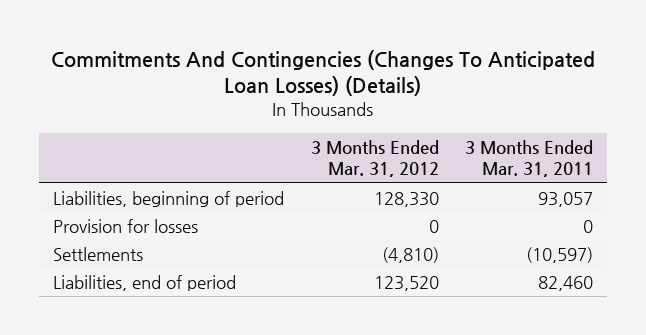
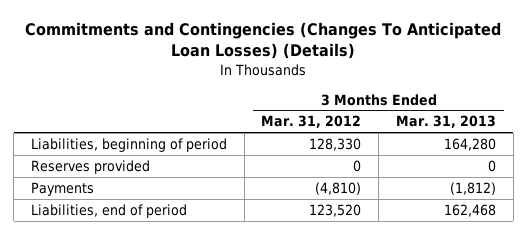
- Commitments And Contingencies (Changes To Anticipated Loan Losses) (Details)
+ Commitments and Contingencies (Changes To Anticipated Loan Losses) (Details)
- | 3 Months Ended Mar. 31, 2012 | 3 Months Ended Mar. 31, 2011
+ | 3 Months Ended Mar. 31, 2012 | 3 Months Ended Mar. 31, 2013
- Provision for losses | 0 | 0
- Settlements | (4,810) | (10,597)
+ Reserves provided | 0 | 0
+ Payments | (4,810) | (1,812)

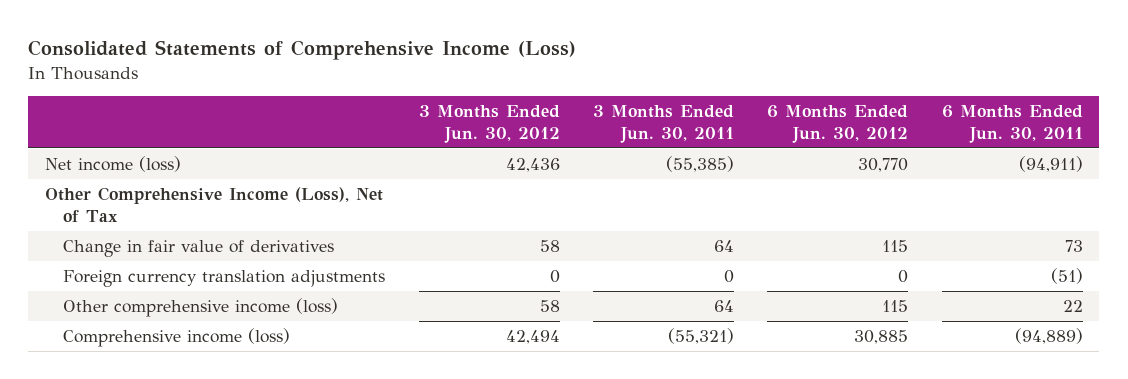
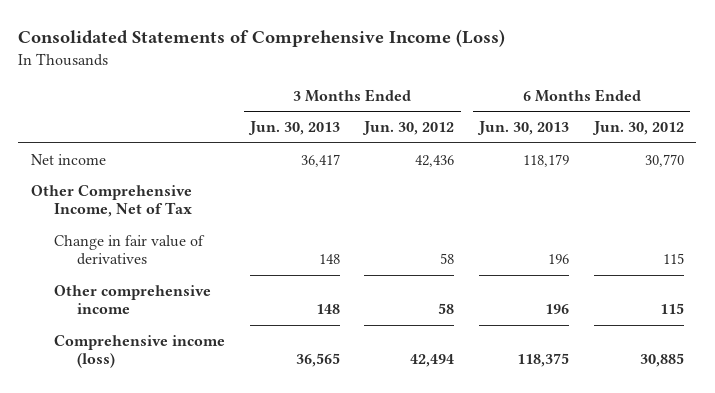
- | 3 Months Ended Jun. 30, 2012 | 3 Months Ended Jun. 30, 2011 | 6 Months Ended Jun. 30, 2012 | 6 Months Ended Jun. 30, 2011
+ | 3 Months Ended Jun. 30, 2013 | 3 Months Ended Jun. 30, 2012 | 6 Months Ended Jun. 30, 2013 | 6 Months Ended Jun. 30, 2012
- Net income (loss) | 42,436 | (55,385) | 30,770 | (94,911)
- Other Comprehensive Income (Loss), Net of Tax
+ Net income | 36,417 | 42,436 | 118,179 | 30,770
+ Other Comprehensive Income, Net of Tax
- Foreign currency translation adjustments | 0 | 0 | 0 | (51)
- Other comprehensive income (loss) | 58 | 64 | 115 | 22
+ Other comprehensive income | 148 | 58 | 196 | 115

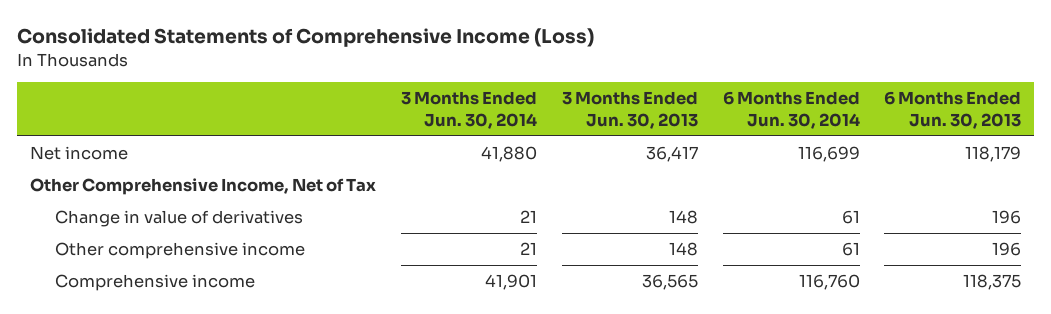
- | 3 Months Ended Jun. 30, 2013 | 3 Months Ended Jun. 30, 2012 | 6 Months Ended Jun. 30, 2013 | 6 Months Ended Jun. 30, 2012
+ | 3 Months Ended Jun. 30, 2014 | 3 Months Ended Jun. 30, 2013 | 6 Months Ended Jun. 30, 2014 | 6 Months Ended Jun. 30, 2013
- Change in fair value of derivatives | 148 | 58 | 196 | 115
+ Change in value of derivatives | 21 | 148 | 61 | 196
- Comprehensive income (loss) | 36,565 | 42,494 | 118,375 | 30,885
+ Comprehensive income | 41,901 | 36,565 | 116,760 | 118,375

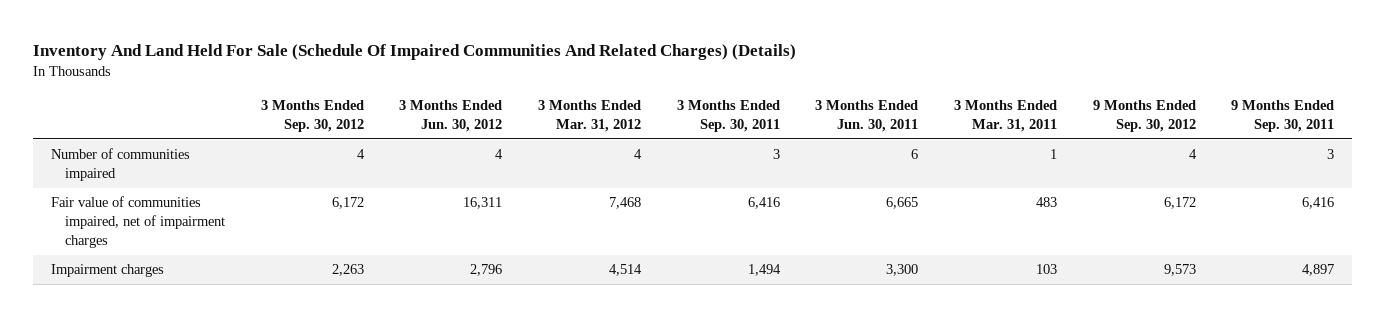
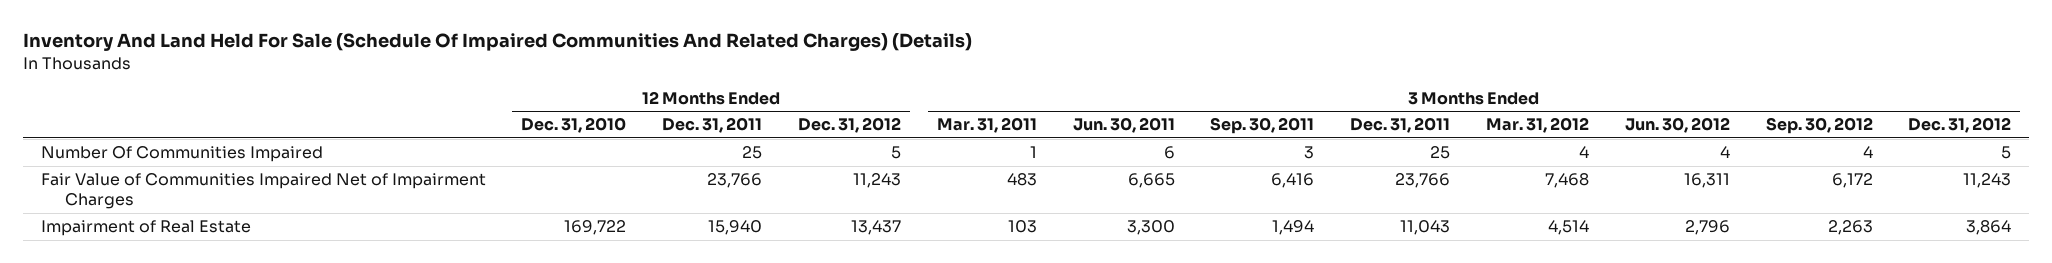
- | 3 Months Ended Sep. 30, 2012 | 3 Months Ended Jun. 30, 2012 | 3 Months Ended Mar. 31, 2012 | 3 Months Ended Sep. 30, 2011 | 3 Months Ended Jun. 30, 2011 | 3 Months Ended Mar. 31, 2011 | 9 Months Ended Sep. 30, 2012 | 9 Months Ended Sep. 30, 2011
+ | 12 Months Ended Dec. 31, 2010 | 12 Months Ended Dec. 31, 2011 | 12 Months Ended Dec. 31, 2012 | 3 Months Ended Mar. 31, 2011 | 3 Months Ended Jun. 30, 2011 | 3 Months Ended Sep. 30, 2011 | 3 Months Ended Dec. 31, 2011 | 3 Months Ended Mar. 31, 2012 | 3 Months Ended Jun. 30, 2012 | 3 Months Ended Sep. 30, 2012 | 3 Months Ended Dec. 31, 2012
- Number of communities impaired | 4 | 4 | 4 | 3 | 6 | 1 | 4 | 3
- Fair value of communities impaired, net of impairment charges | 6,172 | 16,311 | 7,468 | 6,416 | 6,665 | 483 | 6,172 | 6,416
- Impairment charges | 2,263 | 2,796 | 4,514 | 1,494 | 3,300 | 103 | 9,573 | 4,897
+ Number Of Communities Impaired | | 25 | 5 | 1 | 6 | 3 | 25 | 4 | 4 | 4 | 5
+ Fair Value of Communities Impaired Net of Impairment Charges | | 23,766 | 11,243 | 483 | 6,665 | 6,416 | 23,766 | 7,468 | 16,311 | 6,172 | 11,243
+ Impairment of Real Estate | 169,722 | 15,940 | 13,437 | 103 | 3,300 | 1,494 | 11,043 | 4,514 | 2,796 | 2,263 | 3,864

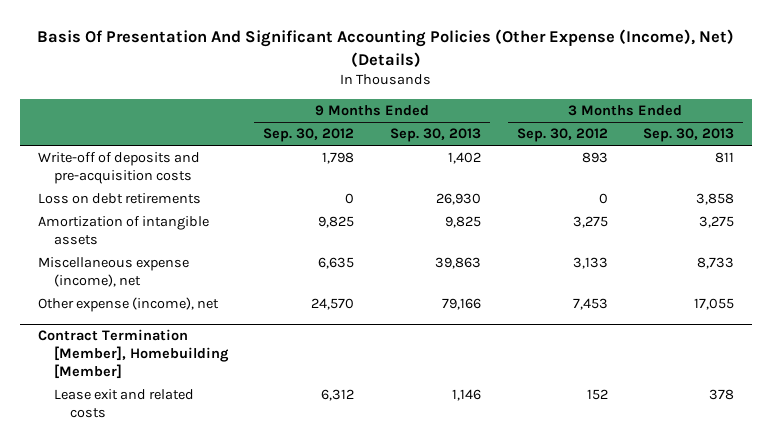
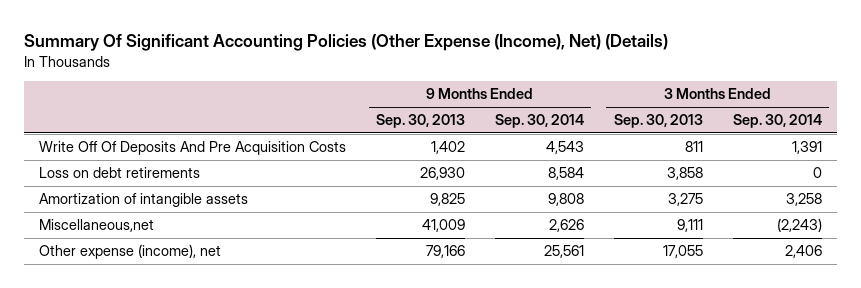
- Basis Of Presentation And Significant Accounting Policies (Other Expense (Income), Net) (Details)
+ Summary Of Significant Accounting Policies (Other Expense (Income), Net) (Details)
- | 9 Months Ended Sep. 30, 2012 | 9 Months Ended Sep. 30, 2013 | 3 Months Ended Sep. 30, 2012 | 3 Months Ended Sep. 30, 2013
+ | 9 Months Ended Sep. 30, 2013 | 9 Months Ended Sep. 30, 2014 | 3 Months Ended Sep. 30, 2013 | 3 Months Ended Sep. 30, 2014
- Write-off of deposits and pre-acquisition costs | 1,798 | 1,402 | 893 | 811
+ Write Off Of Deposits And Pre Acquisition Costs | 1,402 | 4,543 | 811 | 1,391
- Miscellaneous expense (income), net | 6,635 | 39,863 | 3,133 | 8,733
+ Miscellaneous,net | 41,009 | 2,626 | 9,111 | (2,243)
- Contract Termination [Member], Homebuilding [Member]
- Lease exit and related costs | 6,312 | 1,146 | 152 | 378

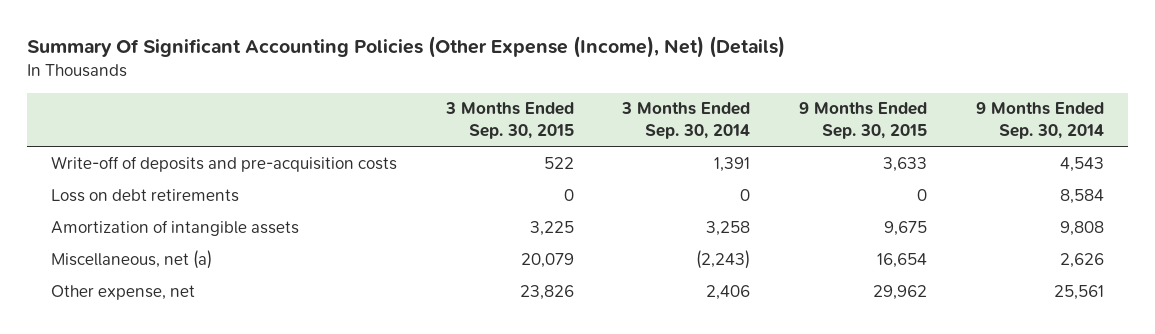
- | 9 Months Ended Sep. 30, 2013 | 9 Months Ended Sep. 30, 2014 | 3 Months Ended Sep. 30, 2013 | 3 Months Ended Sep. 30, 2014
+ | 3 Months Ended Sep. 30, 2015 | 3 Months Ended Sep. 30, 2014 | 9 Months Ended Sep. 30, 2015 | 9 Months Ended Sep. 30, 2014
- Write Off Of Deposits And Pre Acquisition Costs | 1,402 | 4,543 | 811 | 1,391
+ Write-off of deposits and pre-acquisition costs | 522 | 1,391 | 3,633 | 4,543
- Miscellaneous,net | 41,009 | 2,626 | 9,111 | (2,243)
- Other expense (income), net | 79,166 | 25,561 | 17,055 | 2,406
+ Miscellaneous, net (a) | 20,079 | (2,243) | 16,654 | 2,626
+ Other expense, net | 23,826 | 2,406 | 29,962 | 25,561

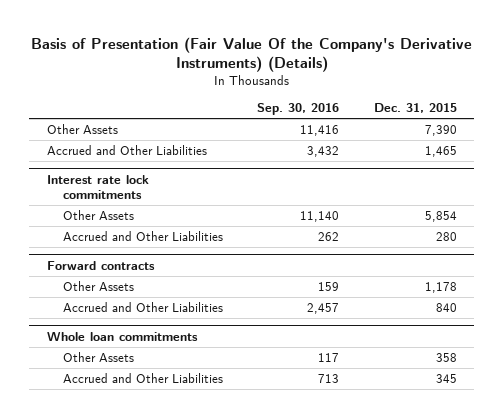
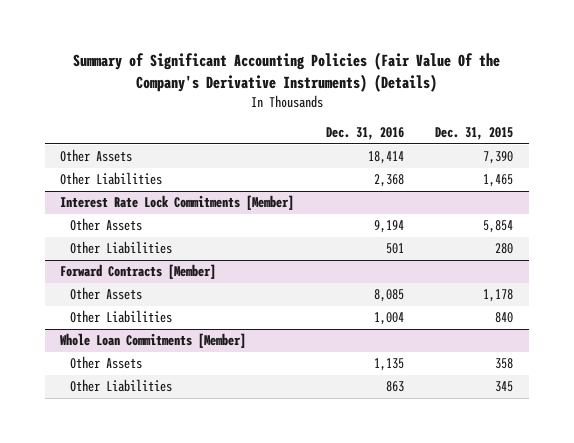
- Basis of Presentation (Fair Value Of the Company's Derivative Instruments) (Details)
+ Summary of Significant Accounting Policies (Fair Value Of the Company's Derivative Instruments) (Details)
- | Sep. 30, 2016 | Dec. 31, 2015
+ | Dec. 31, 2016 | Dec. 31, 2015
- Accrued and Other Liabilities | 3,432 | 1,465
- Interest rate lock commitments
+ Other Liabilities | 2,368 | 1,465
+ Interest Rate Lock Commitments [Member]
- Accrued and Other Liabilities | 262 | 280
- Forward contracts
+ Other Liabilities | 501 | 280
+ Forward Contracts [Member]
- Accrued and Other Liabilities | 2,457 | 840
- Whole loan commitments
+ Other Liabilities | 1,004 | 840
+ Whole Loan Commitments [Member]
- Accrued and Other Liabilities | 713 | 345
+ Other Liabilities | 863 | 345

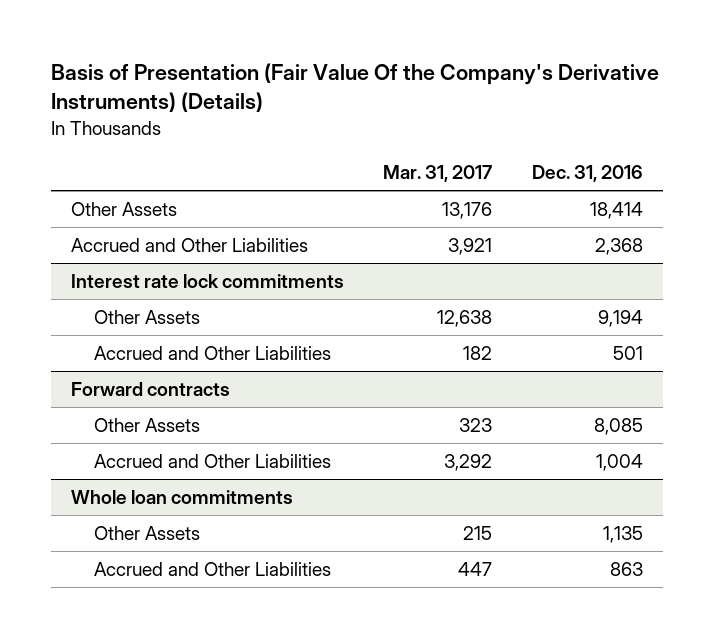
- Summary of Significant Accounting Policies (Fair Value Of the Company's Derivative Instruments) (Details)
+ Basis of Presentation (Fair Value Of the Company's Derivative Instruments) (Details)
- | Dec. 31, 2016 | Dec. 31, 2015
+ | Mar. 31, 2017 | Dec. 31, 2016
- Other Liabilities | 2,368 | 1,465
- Interest Rate Lock Commitments [Member]
+ Accrued and Other Liabilities | 3,921 | 2,368
+ Interest rate lock commitments
- Other Liabilities | 501 | 280
- Forward Contracts [Member]
+ Accrued and Other Liabilities | 182 | 501
+ Forward contracts
- Other Liabilities | 1,004 | 840
- Whole Loan Commitments [Member]
+ Accrued and Other Liabilities | 3,292 | 1,004
+ Whole loan commitments
- Other Liabilities | 863 | 345
+ Accrued and Other Liabilities | 447 | 863

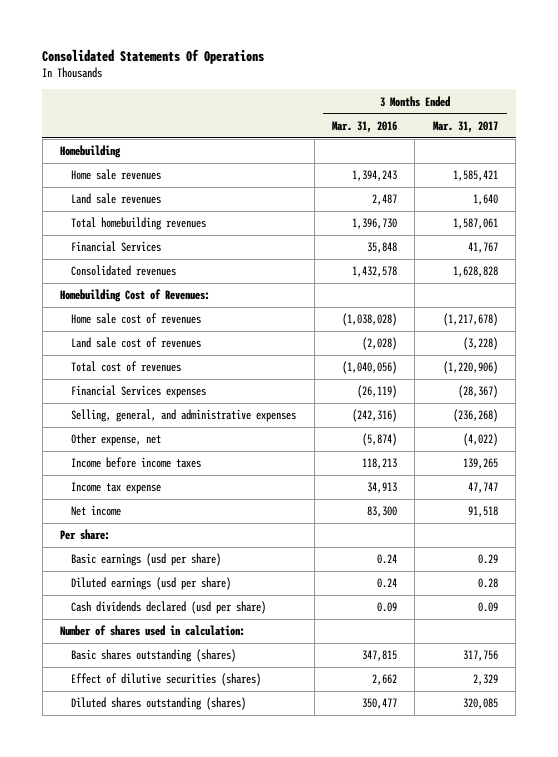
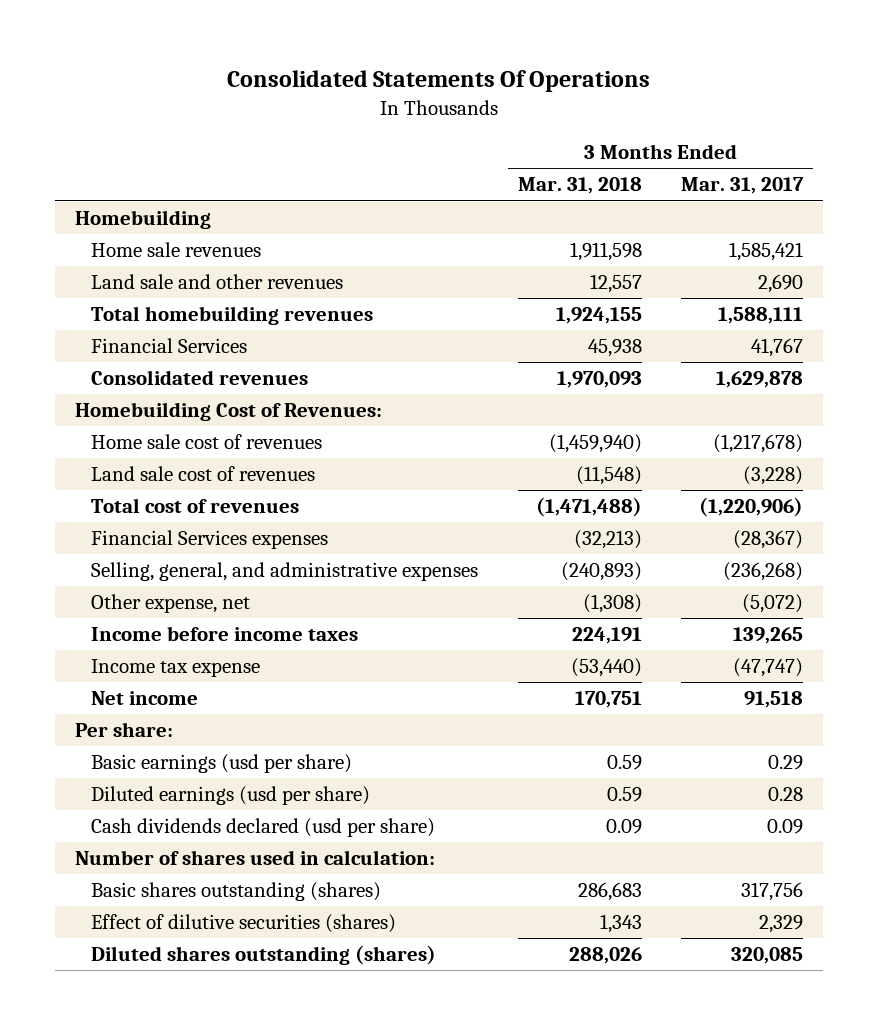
- | 3 Months Ended Mar. 31, 2016 | 3 Months Ended Mar. 31, 2017
+ | 3 Months Ended Mar. 31, 2018 | 3 Months Ended Mar. 31, 2017
- Land sale revenues | 2,487 | 1,640
- Total homebuilding revenues | 1,396,730 | 1,587,061
+ Land sale and other revenues | 12,557 | 2,690
+ Total homebuilding revenues | 1,924,155 | 1,588,111
- Consolidated revenues | 1,432,578 | 1,628,828
+ Consolidated revenues | 1,970,093 | 1,629,878
- Other expense, net | (5,874) | (4,022)
+ Other expense, net | (1,308) | (5,072)
- Income tax expense | 34,913 | 47,747
+ Income tax expense | (53,440) | (47,747)

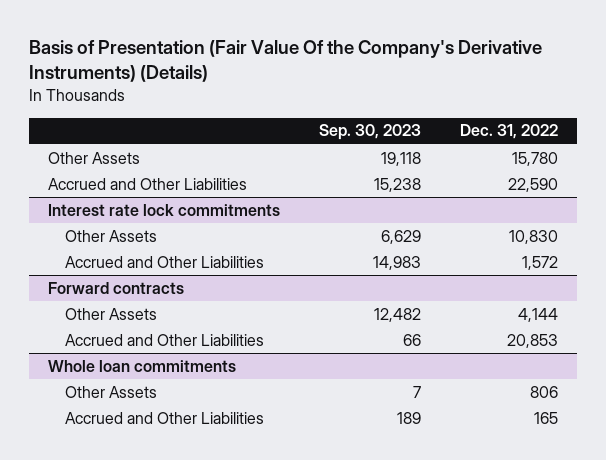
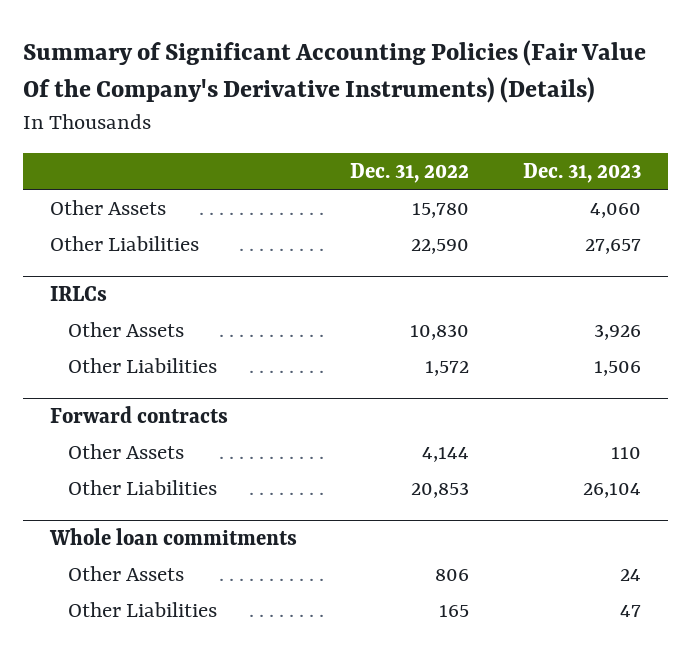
- Basis of Presentation (Fair Value Of the Company's Derivative Instruments) (Details)
+ Summary of Significant Accounting Policies (Fair Value Of the Company's Derivative Instruments) (Details)
- | Sep. 30, 2023 | Dec. 31, 2022
+ | Dec. 31, 2022 | Dec. 31, 2023
- Accrued and Other Liabilities | 15,238 | 22,590
- Interest rate lock commitments
+ Other Liabilities | 22,590 | 27,657
+ IRLCs
- Accrued and Other Liabilities | 14,983 | 1,572
+ Other Liabilities | 1,572 | 1,506
@ Forward contracts
- Accrued and Other Liabilities | 66 | 20,853
+ Other Liabilities | 20,853 | 26,104
@ Whole loan commitments
- Accrued and Other Liabilities | 189 | 165
+ Other Liabilities | 165 | 47

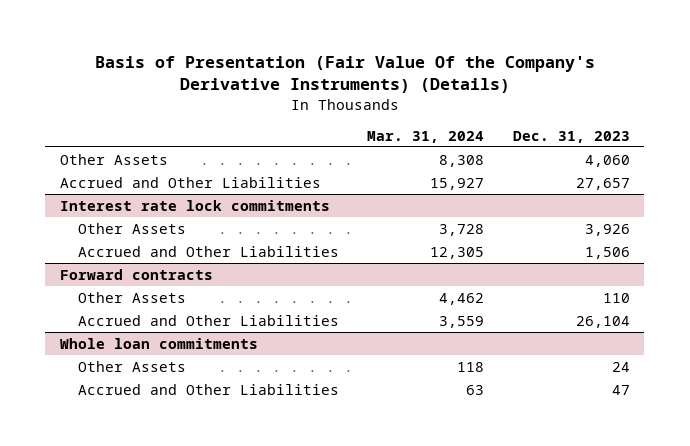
- Summary of Significant Accounting Policies (Fair Value Of the Company's Derivative Instruments) (Details)
+ Basis of Presentation (Fair Value Of the Company's Derivative Instruments) (Details)
- | Dec. 31, 2022 | Dec. 31, 2023
+ | Mar. 31, 2024 | Dec. 31, 2023
- Other Liabilities | 22,590 | 27,657
- IRLCs
+ Accrued and Other Liabilities | 15,927 | 27,657
+ Interest rate lock commitments
- Other Liabilities | 1,572 | 1,506
+ Accrued and Other Liabilities | 12,305 | 1,506
@ Forward contracts
- Other Liabilities | 20,853 | 26,104
+ Accrued and Other Liabilities | 3,559 | 26,104
@ Whole loan commitments
- Other Liabilities | 165 | 47
+ Accrued and Other Liabilities | 63 | 47

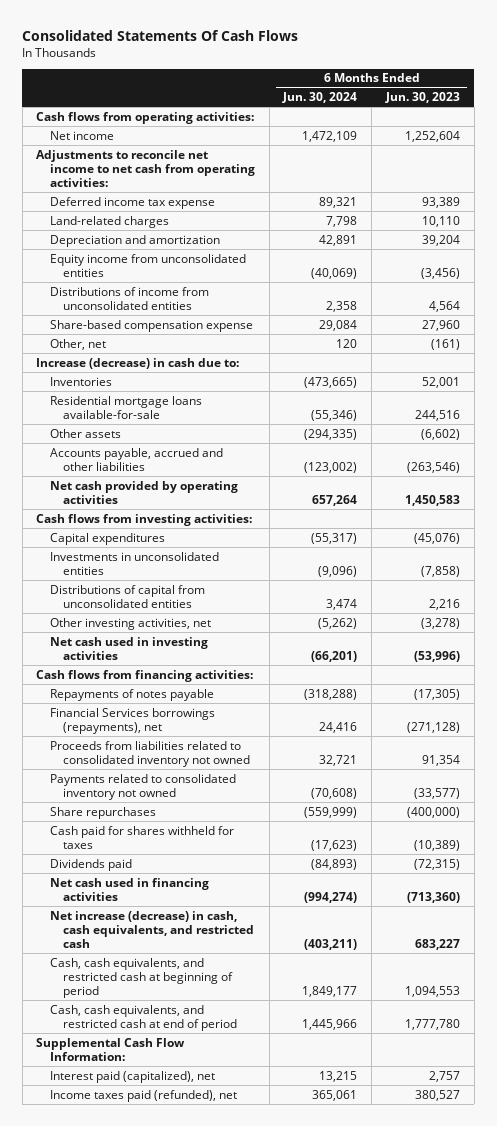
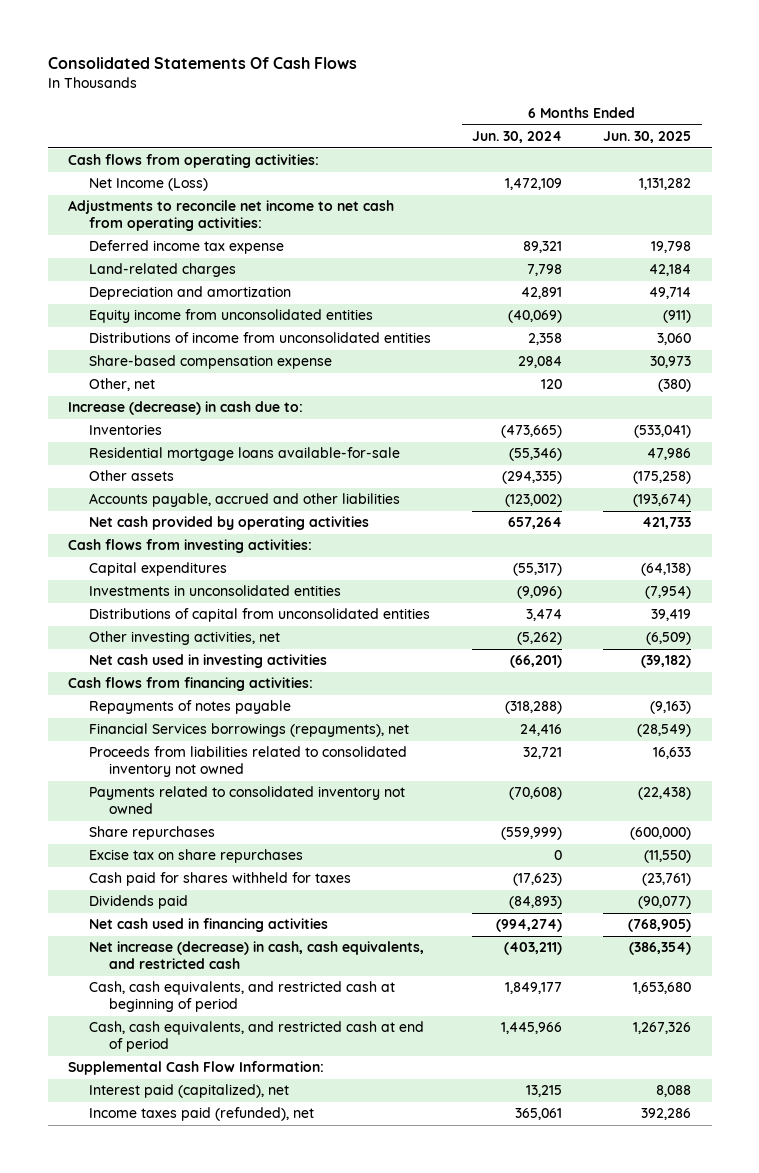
- | 6 Months Ended Jun. 30, 2024 | 6 Months Ended Jun. 30, 2023
+ | 6 Months Ended Jun. 30, 2024 | 6 Months Ended Jun. 30, 2025
- Net income | 1,472,109 | 1,252,604
+ Net Income (Loss) | 1,472,109 | 1,131,282
+ Excise tax on share repurchases | 0 | (11,550)

